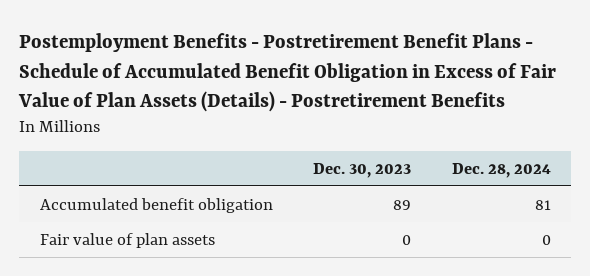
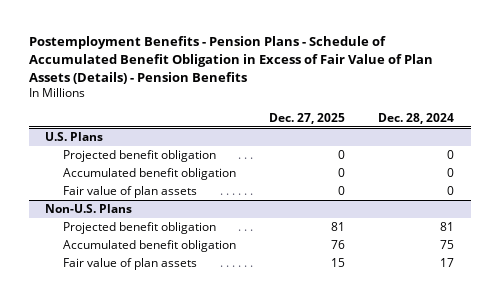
- Postemployment Benefits - Postretirement Benefit Plans - Schedule of Accumulated Benefit Obligation in Excess of Fair Value of Plan Assets (Details) - Postretirement Benefits
+ Postemployment Benefits - Pension Plans - Schedule of Accumulated Benefit Obligation in Excess of Fair Value of Plan Assets (Details) - Pension Benefits
- | Dec. 30, 2023 | Dec. 28, 2024
+ | Dec. 27, 2025 | Dec. 28, 2024
- Accumulated benefit obligation | 89 | 81
+ U.S. Plans
+ Projected benefit obligation | 0 | 0
+ Accumulated benefit obligation | 0 | 0
+ Non-U.S. Plans
+ Projected benefit obligation | 81 | 81
+ Accumulated benefit obligation | 76 | 75
+ Fair value of plan assets | 15 | 17

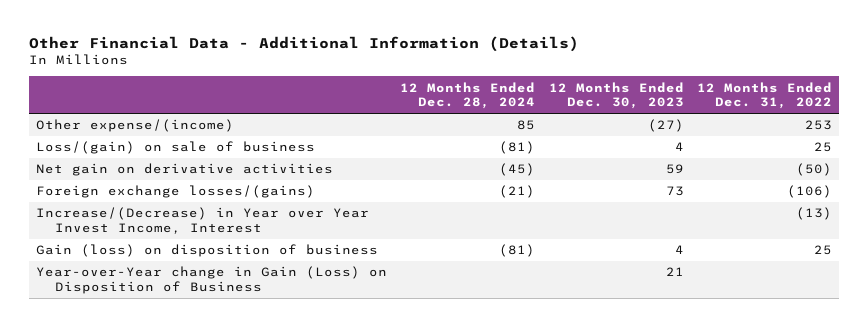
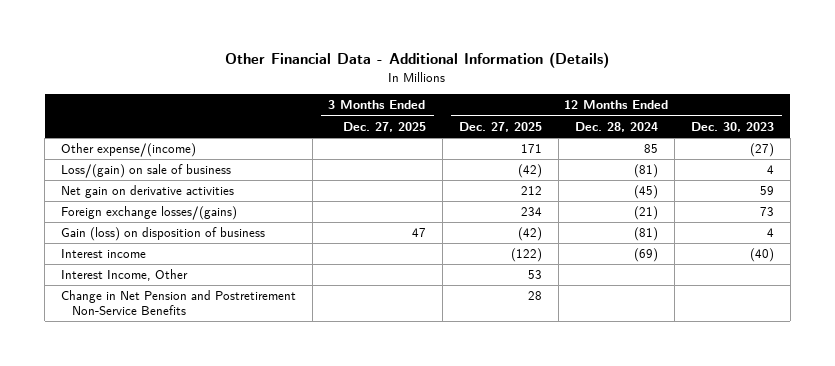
- | 12 Months Ended Dec. 28, 2024 | 12 Months Ended Dec. 30, 2023 | 12 Months Ended Dec. 31, 2022
+ | 3 Months Ended Dec. 27, 2025 | 12 Months Ended Dec. 27, 2025 | 12 Months Ended Dec. 28, 2024 | 12 Months Ended Dec. 30, 2023
- Increase/(Decrease) in Year over Year Invest Income, Interest | | | (13)
- Year-over-Year change in Gain (Loss) on Disposition of Business | | 21 |
+ Interest income | | (122) | (69) | (40)
+ Interest Income, Other | | 53 | |
+ Change in Net Pension and Postretirement Non-Service Benefits | | 28 | |

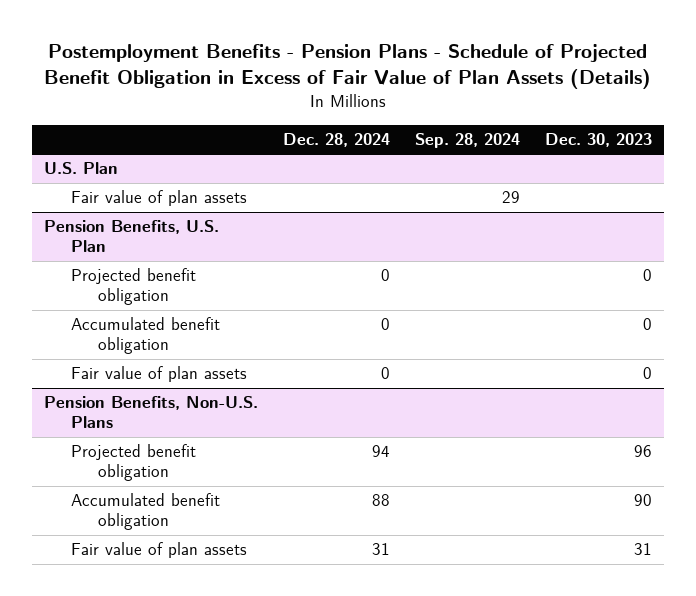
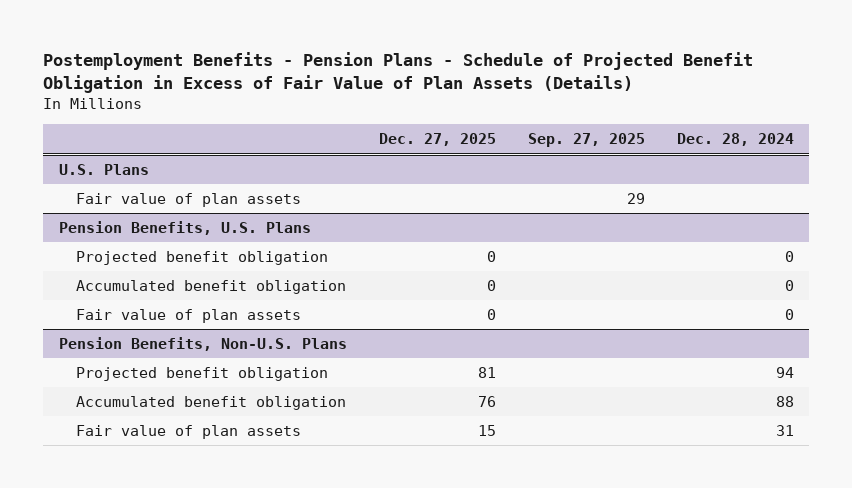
- | Dec. 28, 2024 | Sep. 28, 2024 | Dec. 30, 2023
+ | Dec. 27, 2025 | Sep. 27, 2025 | Dec. 28, 2024
- U.S. Plan
+ U.S. Plans
- Pension Benefits, U.S. Plan
+ Pension Benefits, U.S. Plans

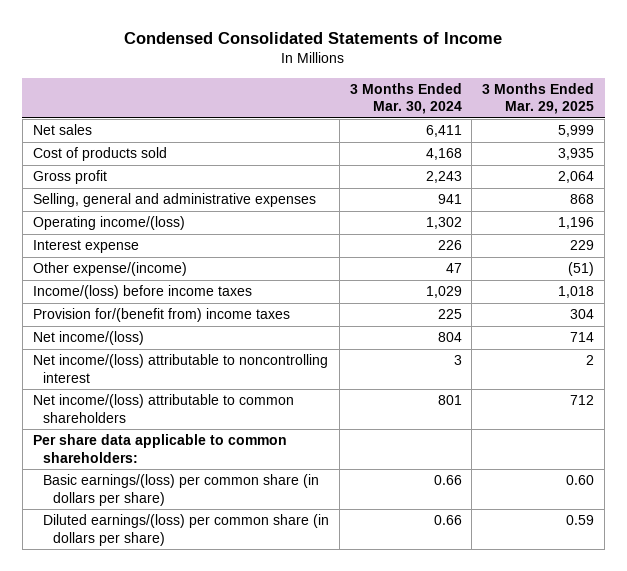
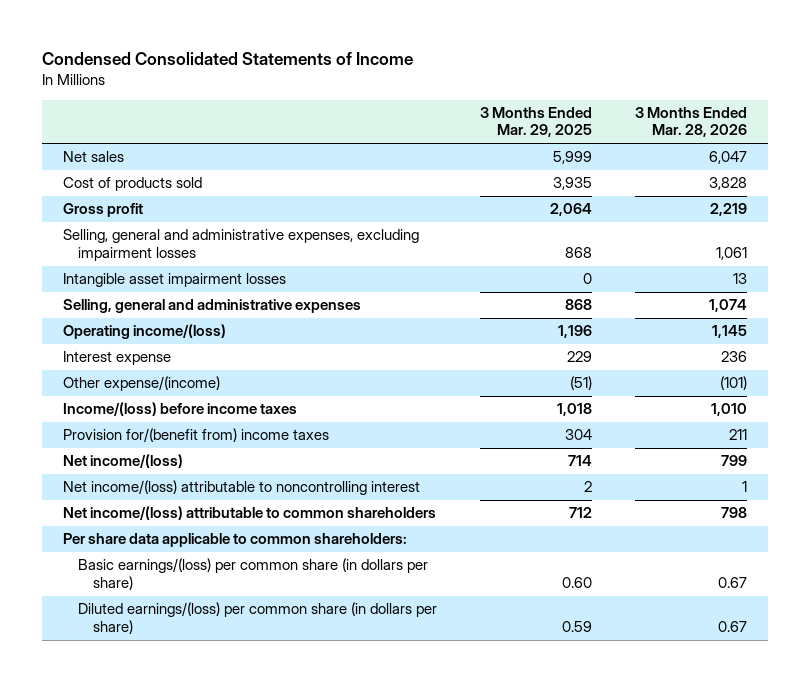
- | 3 Months Ended Mar. 30, 2024 | 3 Months Ended Mar. 29, 2025
+ | 3 Months Ended Mar. 29, 2025 | 3 Months Ended Mar. 28, 2026
+ Selling, general and administrative expenses, excluding impairment losses | 868 | 1,061
+ Intangible asset impairment losses | 0 | 13

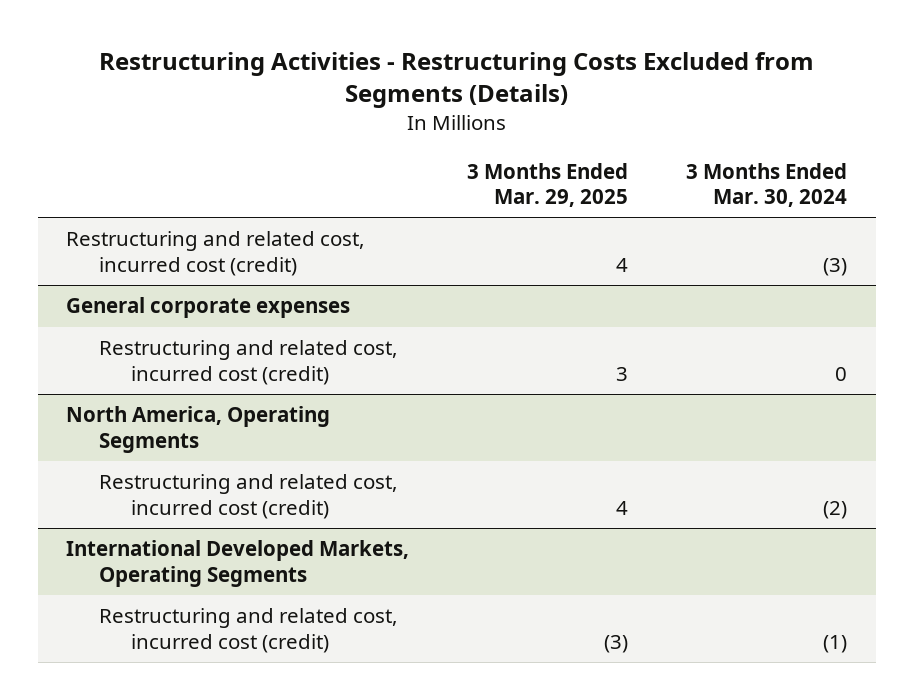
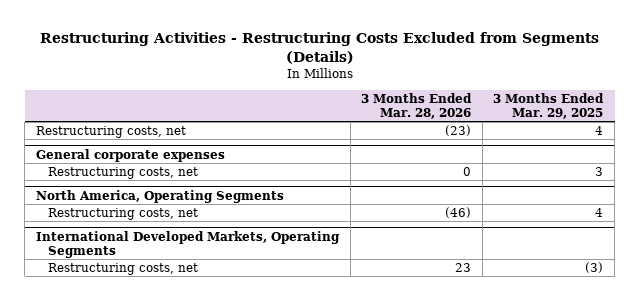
- | 3 Months Ended Mar. 29, 2025 | 3 Months Ended Mar. 30, 2024
+ | 3 Months Ended Mar. 28, 2026 | 3 Months Ended Mar. 29, 2025
- Restructuring and related cost, incurred cost (credit) | 4 | (3)
+ Restructuring costs, net | (23) | 4
@ General corporate expenses
- Restructuring and related cost, incurred cost (credit) | 3 | 0
+ Restructuring costs, net | 0 | 3
@ North America, Operating Segments
- Restructuring and related cost, incurred cost (credit) | 4 | (2)
+ Restructuring costs, net | (46) | 4
@ International Developed Markets, Operating Segments
- Restructuring and related cost, incurred cost (credit) | (3) | (1)
+ Restructuring costs, net | 23 | (3)

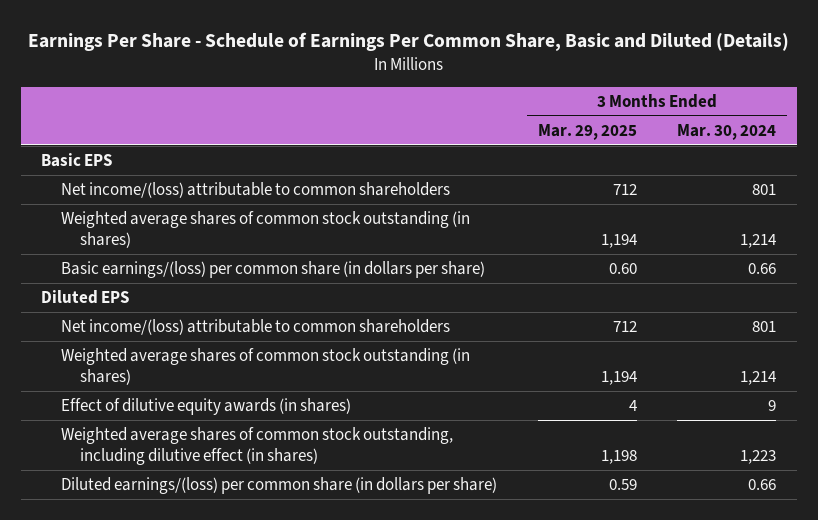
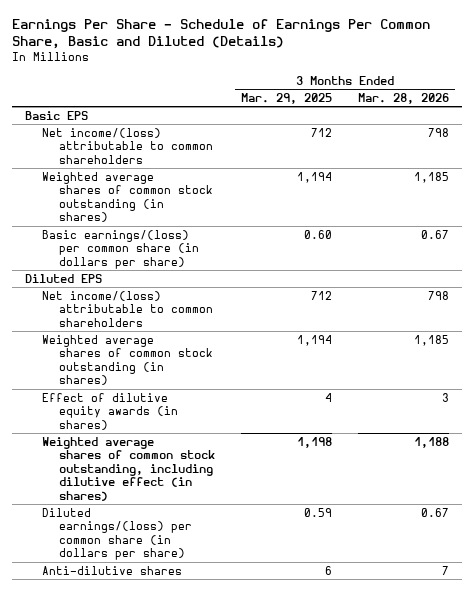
- | 3 Months Ended Mar. 29, 2025 | 3 Months Ended Mar. 30, 2024
+ | 3 Months Ended Mar. 29, 2025 | 3 Months Ended Mar. 28, 2026
+ Anti-dilutive shares | 6 | 7

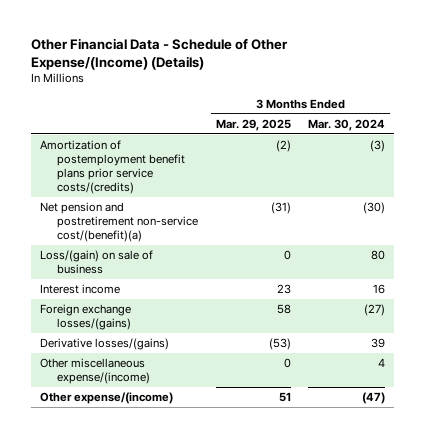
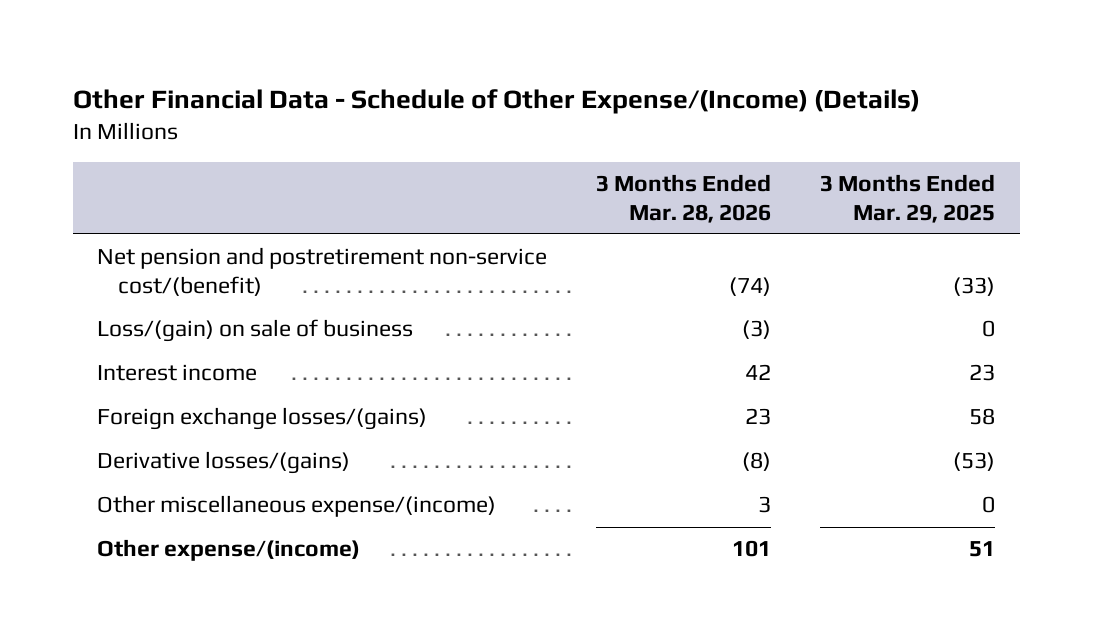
- | 3 Months Ended Mar. 29, 2025 | 3 Months Ended Mar. 30, 2024
+ | 3 Months Ended Mar. 28, 2026 | 3 Months Ended Mar. 29, 2025
- Amortization of postemployment benefit plans prior service costs/(credits) | (2) | (3)
- Net pension and postretirement non-service cost/(benefit)(a) | (31) | (30)
+ Net pension and postretirement non-service cost/(benefit) | (74) | (33)

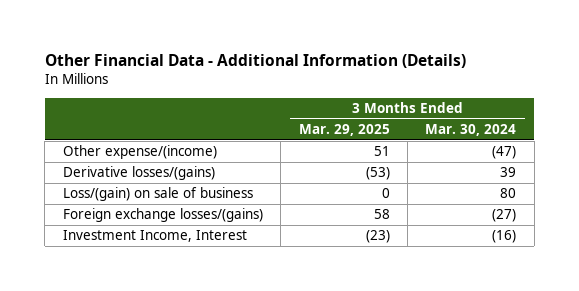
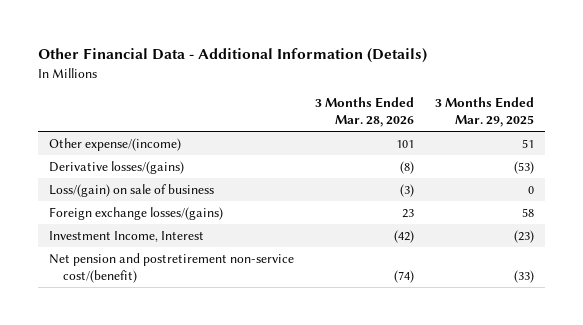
- | 3 Months Ended Mar. 29, 2025 | 3 Months Ended Mar. 30, 2024
+ | 3 Months Ended Mar. 28, 2026 | 3 Months Ended Mar. 29, 2025
+ Net pension and postretirement non-service cost/(benefit) | (74) | (33)

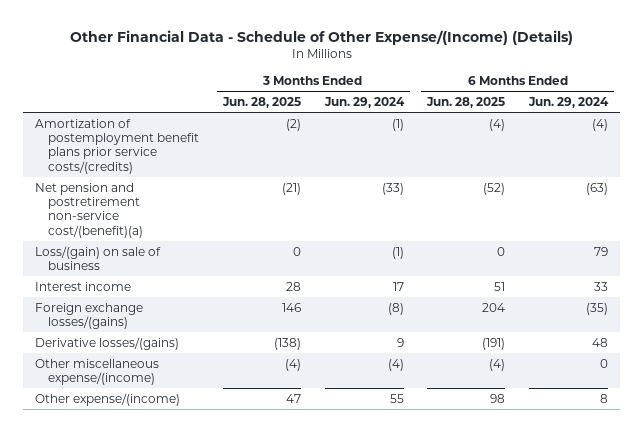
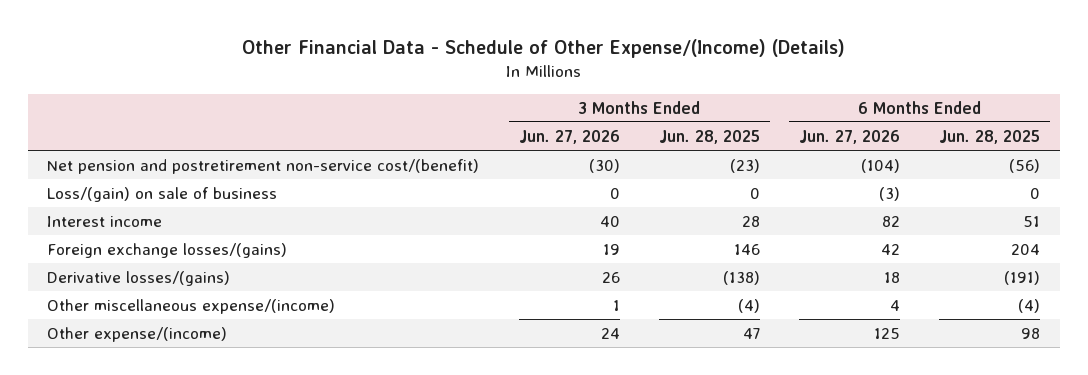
- | 3 Months Ended Jun. 28, 2025 | 3 Months Ended Jun. 29, 2024 | 6 Months Ended Jun. 28, 2025 | 6 Months Ended Jun. 29, 2024
+ | 3 Months Ended Jun. 27, 2026 | 3 Months Ended Jun. 28, 2025 | 6 Months Ended Jun. 27, 2026 | 6 Months Ended Jun. 28, 2025
- Amortization of postemployment benefit plans prior service costs/(credits) | (2) | (1) | (4) | (4)
- Net pension and postretirement non-service cost/(benefit)(a) | (21) | (33) | (52) | (63)
+ Net pension and postretirement non-service cost/(benefit) | (30) | (23) | (104) | (56)

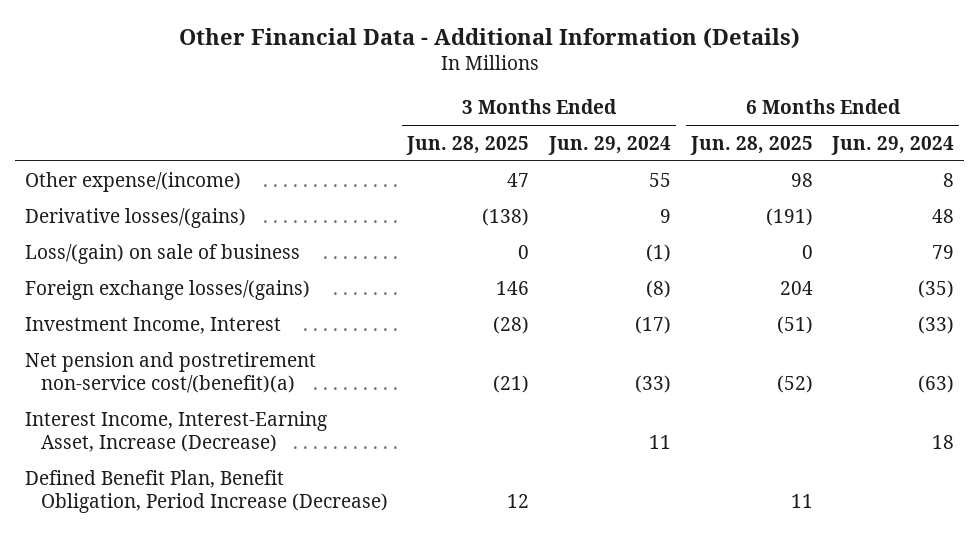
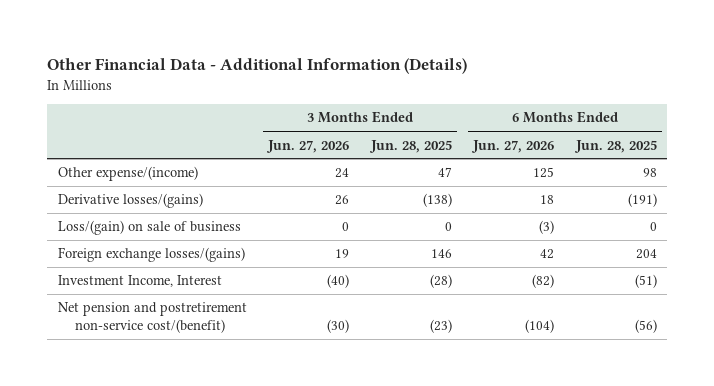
- | 3 Months Ended Jun. 28, 2025 | 3 Months Ended Jun. 29, 2024 | 6 Months Ended Jun. 28, 2025 | 6 Months Ended Jun. 29, 2024
+ | 3 Months Ended Jun. 27, 2026 | 3 Months Ended Jun. 28, 2025 | 6 Months Ended Jun. 27, 2026 | 6 Months Ended Jun. 28, 2025
- Net pension and postretirement non-service cost/(benefit)(a) | (21) | (33) | (52) | (63)
- Interest Income, Interest-Earning Asset, Increase (Decrease) | | 11 | | 18
- Defined Benefit Plan, Benefit Obligation, Period Increase (Decrease) | 12 | | 11 |
+ Net pension and postretirement non-service cost/(benefit) | (30) | (23) | (104) | (56)

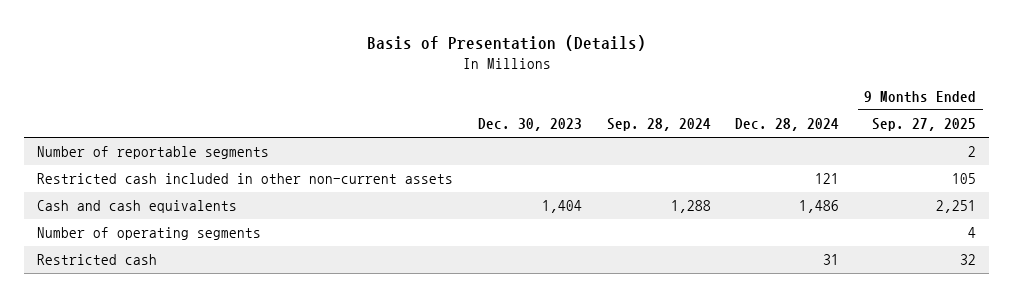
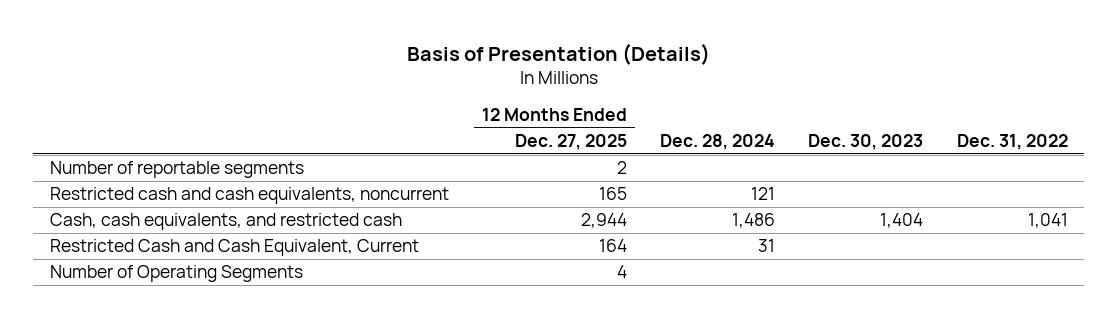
- | Dec. 30, 2023 | Sep. 28, 2024 | Dec. 28, 2024 | 9 Months Ended Sep. 27, 2025
+ | 12 Months Ended Dec. 27, 2025 | Dec. 28, 2024 | Dec. 30, 2023 | Dec. 31, 2022
- Restricted cash included in other non-current assets | | | 121 | 105
- Cash and cash equivalents | 1,404 | 1,288 | 1,486 | 2,251
- Number of operating segments | | | | 4
- Restricted cash | | | 31 | 32
+ Restricted cash and cash equivalents, noncurrent | 165 | 121 | |
+ Cash, cash equivalents, and restricted cash | 2,944 | 1,486 | 1,404 | 1,041
+ Restricted Cash and Cash Equivalent, Current | 164 | 31 | |
+ Number of Operating Segments | 4 | | |

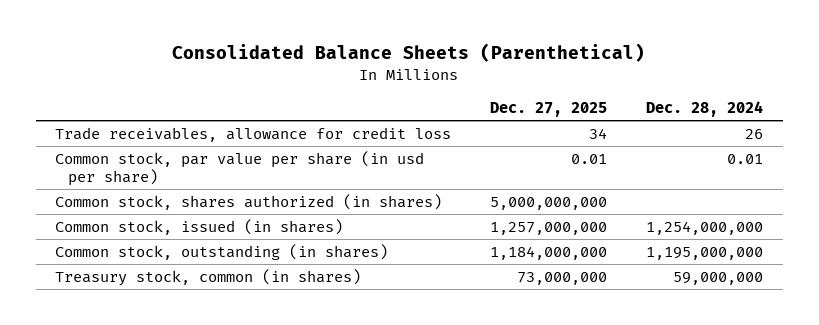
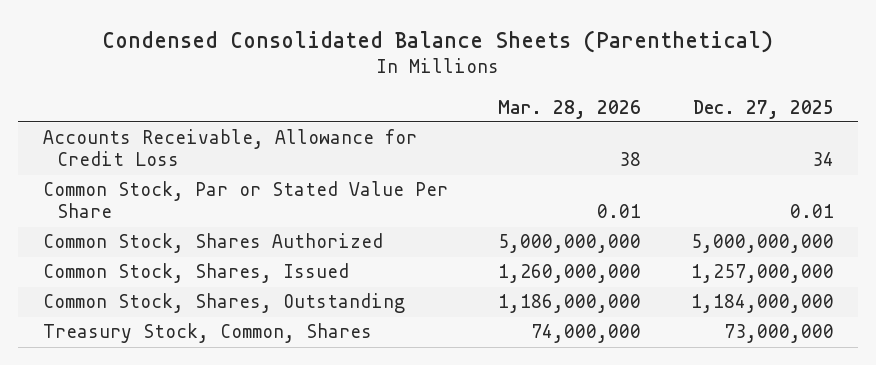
- Consolidated Balance Sheets (Parenthetical)
+ Condensed Consolidated Balance Sheets (Parenthetical)
- | Dec. 27, 2025 | Dec. 28, 2024
+ | Mar. 28, 2026 | Dec. 27, 2025
- Trade receivables, allowance for credit loss | 34 | 26
- Common stock, par value per share (in usd per share) | 0.01 | 0.01
- Common stock, shares authorized (in shares) | 5,000,000,000 |
- Common stock, issued (in shares) | 1,257,000,000 | 1,254,000,000
- Common stock, outstanding (in shares) | 1,184,000,000 | 1,195,000,000
- Treasury stock, common (in shares) | 73,000,000 | 59,000,000
+ Accounts Receivable, Allowance for Credit Loss | 38 | 34
+ Common Stock, Par or Stated Value Per Share | 0.01 | 0.01
+ Common Stock, Shares Authorized | 5,000,000,000 | 5,000,000,000
+ Common Stock, Shares, Issued | 1,260,000,000 | 1,257,000,000
+ Common Stock, Shares, Outstanding | 1,186,000,000 | 1,184,000,000
+ Treasury Stock, Common, Shares | 74,000,000 | 73,000,000

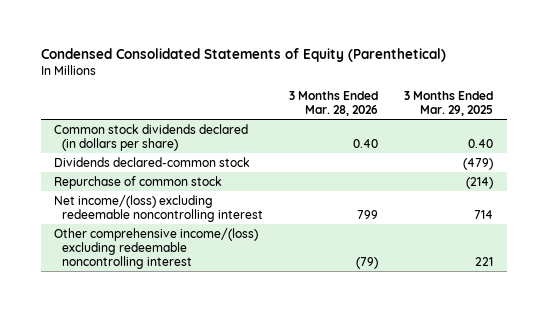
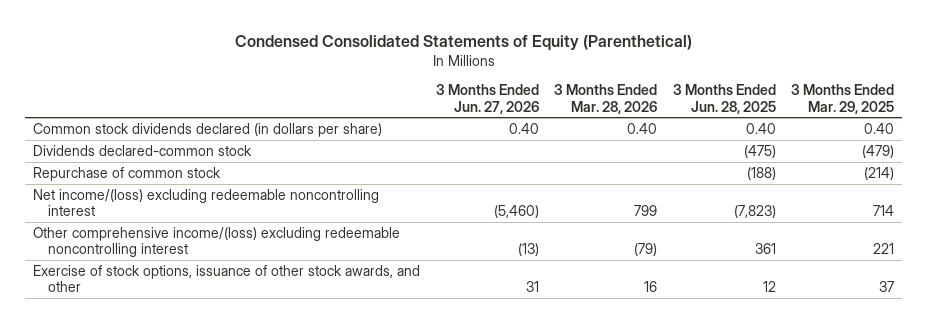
- | 3 Months Ended Mar. 28, 2026 | 3 Months Ended Mar. 29, 2025
+ | 3 Months Ended Jun. 27, 2026 | 3 Months Ended Mar. 28, 2026 | 3 Months Ended Jun. 28, 2025 | 3 Months Ended Mar. 29, 2025
+ Exercise of stock options, issuance of other stock awards, and other | 31 | 16 | 12 | 37

